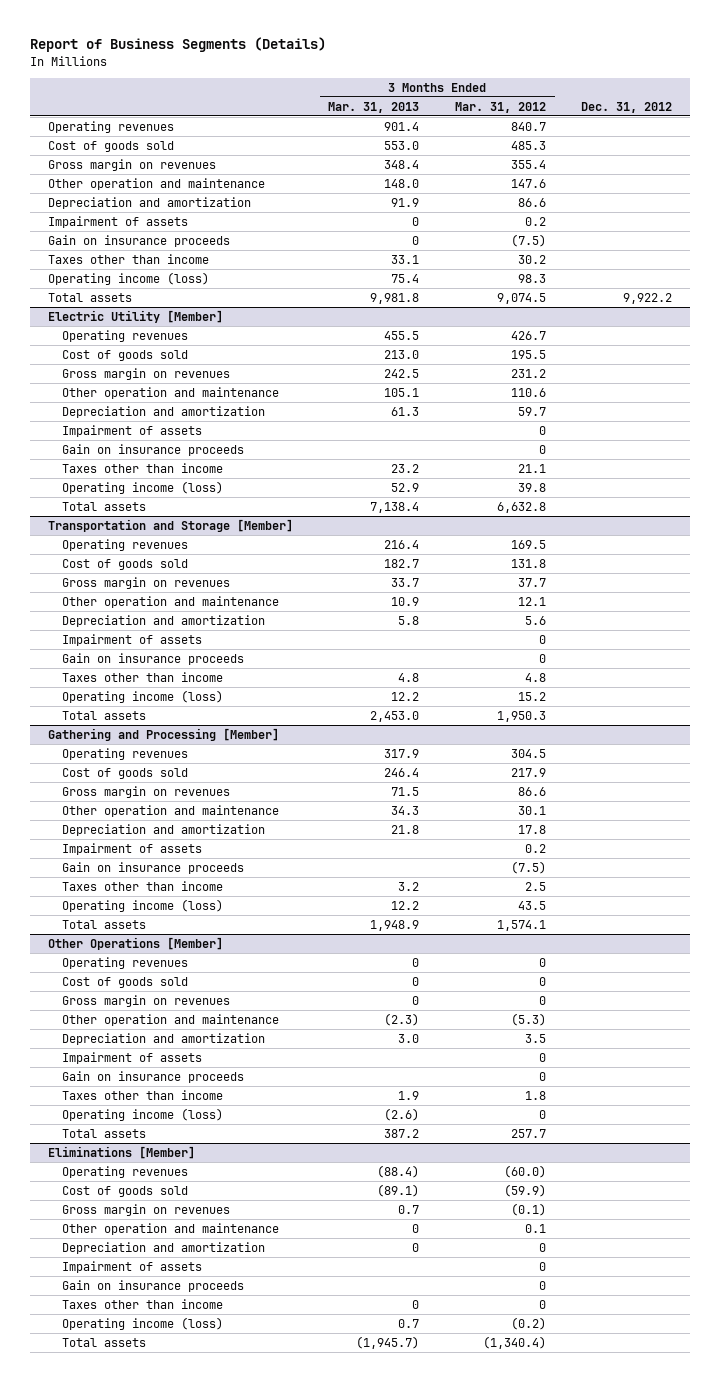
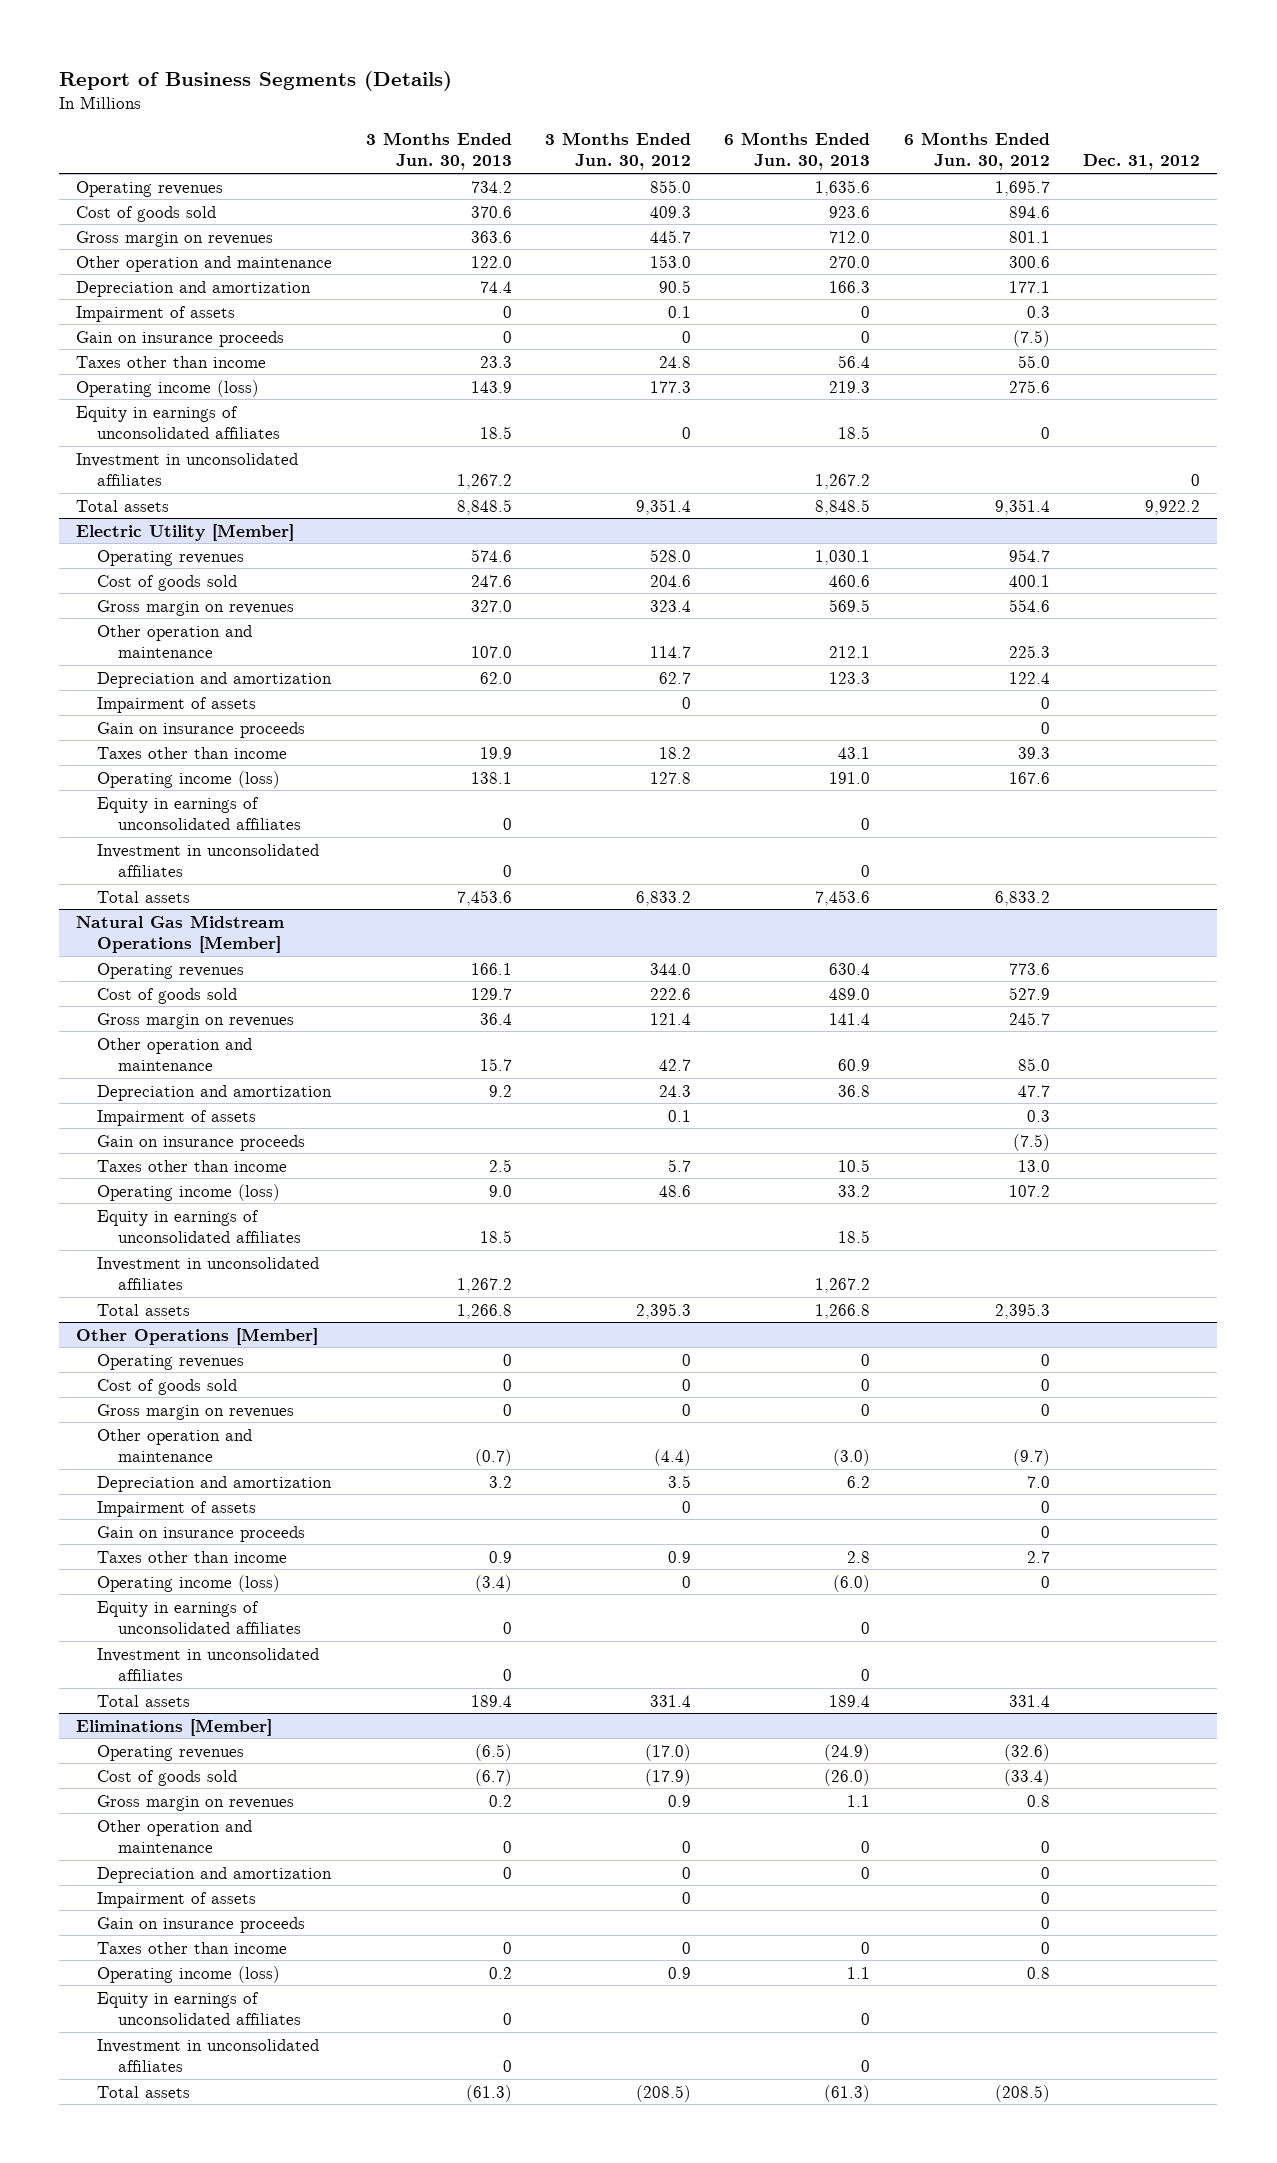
- | 3 Months Ended Mar. 31, 2013 | 3 Months Ended Mar. 31, 2012 | Dec. 31, 2012
+ | 3 Months Ended Jun. 30, 2013 | 3 Months Ended Jun. 30, 2012 | 6 Months Ended Jun. 30, 2013 | 6 Months Ended Jun. 30, 2012 | Dec. 31, 2012
+ Equity in earnings of unconsolidated affiliates | 18.5 | 0 | 18.5 | 0 |
+ Investment in unconsolidated affiliates | 1,267.2 | | 1,267.2 | | 0
@ Electric Utility [Member]
+ Equity in earnings of unconsolidated affiliates | 0 | | 0 | |
+ Investment in unconsolidated affiliates | 0 | | 0 | |
- Transportation and Storage [Member]
- Operating revenues | 216.4 | 169.5 |
- Cost of goods sold | 182.7 | 131.8 |
- Gross margin on revenues | 33.7 | 37.7 |
- Other operation and maintenance | 10.9 | 12.1 |
- Depreciation and amortization | 5.8 | 5.6 |
- Impairment of assets | | 0 |
- Gain on insurance proceeds | | 0 |
- Taxes other than income | 4.8 | 4.8 |
- Operating income (loss) | 12.2 | 15.2 |
- Total assets | 2,453.0 | 1,950.3 |
- Gathering and Processing [Member]
- Operating revenues | 317.9 | 304.5 |
- Cost of goods sold | 246.4 | 217.9 |
- Gross margin on revenues | 71.5 | 86.6 |
- Other operation and maintenance | 34.3 | 30.1 |
- Depreciation and amortization | 21.8 | 17.8 |
- Impairment of assets | | 0.2 |
- Gain on insurance proceeds | | (7.5) |
- Taxes other than income | 3.2 | 2.5 |
- Operating income (loss) | 12.2 | 43.5 |
- Total assets | 1,948.9 | 1,574.1 |
+ Natural Gas Midstream Operations [Member]
+ Operating revenues | 166.1 | 344.0 | 630.4 | 773.6 |
+ Cost of goods sold | 129.7 | 222.6 | 489.0 | 527.9 |
+ Gross margin on revenues | 36.4 | 121.4 | 141.4 | 245.7 |
+ Other operation and maintenance | 15.7 | 42.7 | 60.9 | 85.0 |
+ Depreciation and amortization | 9.2 | 24.3 | 36.8 | 47.7 |
+ Impairment of assets | | 0.1 | | 0.3 |
+ Gain on insurance proceeds | | | | (7.5) |
+ Taxes other than income | 2.5 | 5.7 | 10.5 | 13.0 |
+ Operating income (loss) | 9.0 | 48.6 | 33.2 | 107.2 |
+ Equity in earnings of unconsolidated affiliates | 18.5 | | 18.5 | |
+ Investment in unconsolidated affiliates | 1,267.2 | | 1,267.2 | |
+ Total assets | 1,266.8 | 2,395.3 | 1,266.8 | 2,395.3 |
@ Other Operations [Member]
+ Equity in earnings of unconsolidated affiliates | 0 | | 0 | |
+ Investment in unconsolidated affiliates | 0 | | 0 | |
@ Eliminations [Member]
+ Equity in earnings of unconsolidated affiliates | 0 | | 0 | |
+ Investment in unconsolidated affiliates | 0 | | 0 | |

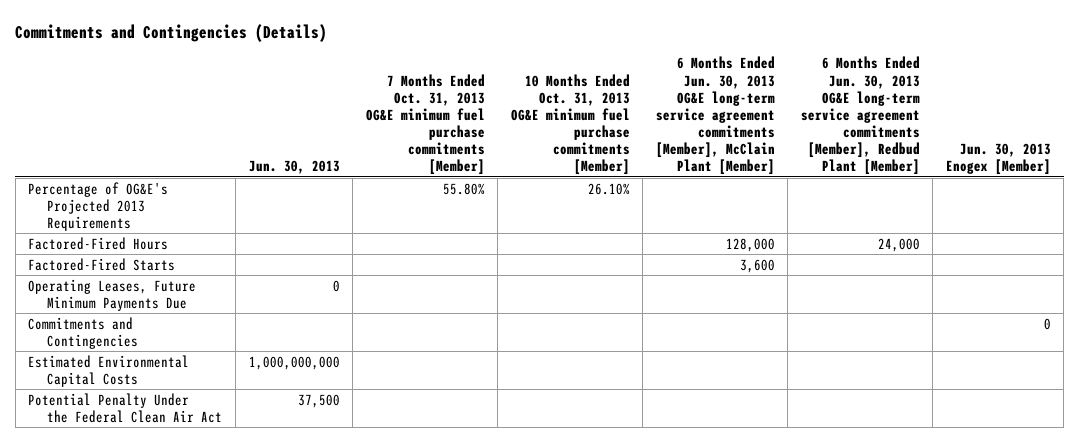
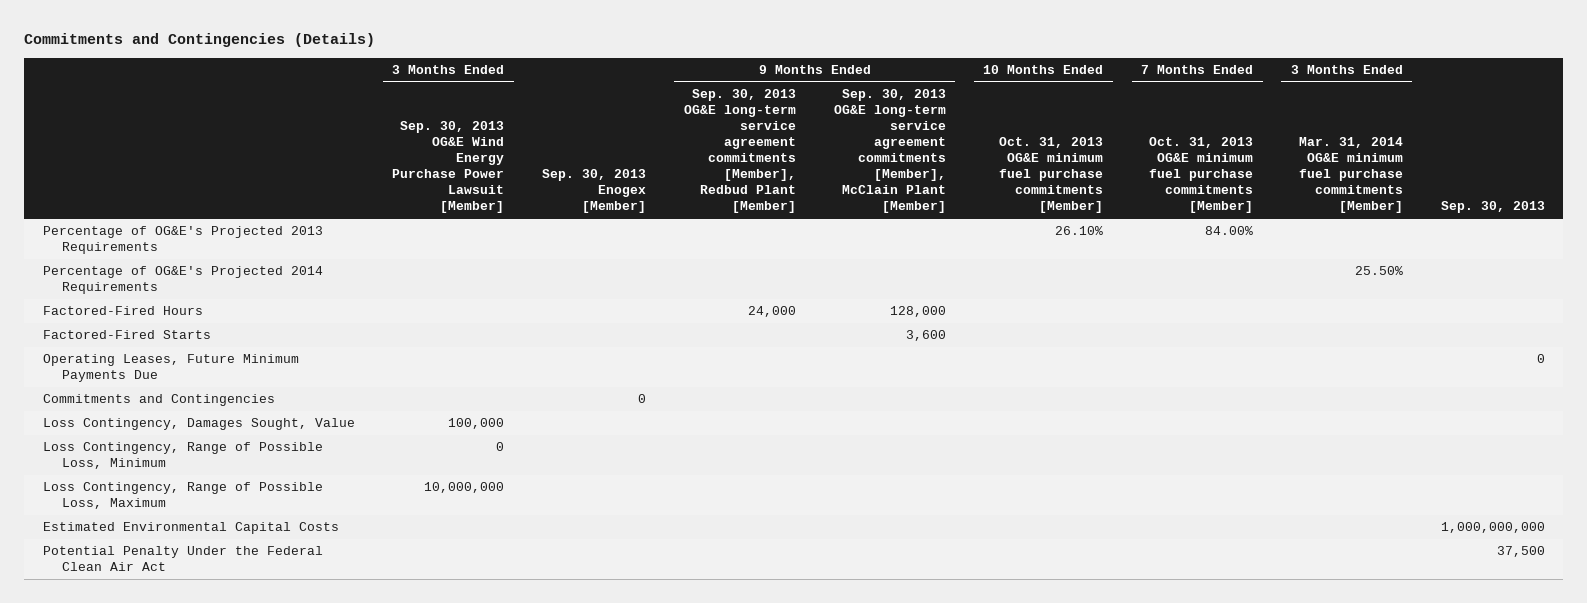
- | Jun. 30, 2013 | 7 Months Ended Oct. 31, 2013 OG&E minimum fuel purchase commitments [Member] | 10 Months Ended Oct. 31, 2013 OG&E minimum fuel purchase commitments [Member] | 6 Months Ended Jun. 30, 2013 OG&E long-term service agreement commitments [Member], McClain Plant [Member] | 6 Months Ended Jun. 30, 2013 OG&E long-term service agreement commitments [Member], Redbud Plant [Member] | Jun. 30, 2013 Enogex [Member]
+ | 3 Months Ended Sep. 30, 2013 OG&E Wind Energy Purchase Power Lawsuit [Member] | Sep. 30, 2013 Enogex [Member] | 9 Months Ended Sep. 30, 2013 OG&E long-term service agreement commitments [Member], Redbud Plant [Member] | 9 Months Ended Sep. 30, 2013 OG&E long-term service agreement commitments [Member], McClain Plant [Member] | 10 Months Ended Oct. 31, 2013 OG&E minimum fuel purchase commitments [Member] | 7 Months Ended Oct. 31, 2013 OG&E minimum fuel purchase commitments [Member] | 3 Months Ended Mar. 31, 2014 OG&E minimum fuel purchase commitments [Member] | Sep. 30, 2013
- Percentage of OG&E's Projected 2013 Requirements | | 55.80% | 26.10% | | |
+ Percentage of OG&E's Projected 2013 Requirements | | | | | 26.10% | 84.00% | |
+ Percentage of OG&E's Projected 2014 Requirements | | | | | | | 25.50% |
+ Loss Contingency, Damages Sought, Value | 100,000 | | | | | | |
+ Loss Contingency, Range of Possible Loss, Minimum | 0 | | | | | | |
+ Loss Contingency, Range of Possible Loss, Maximum | 10,000,000 | | | | | | |

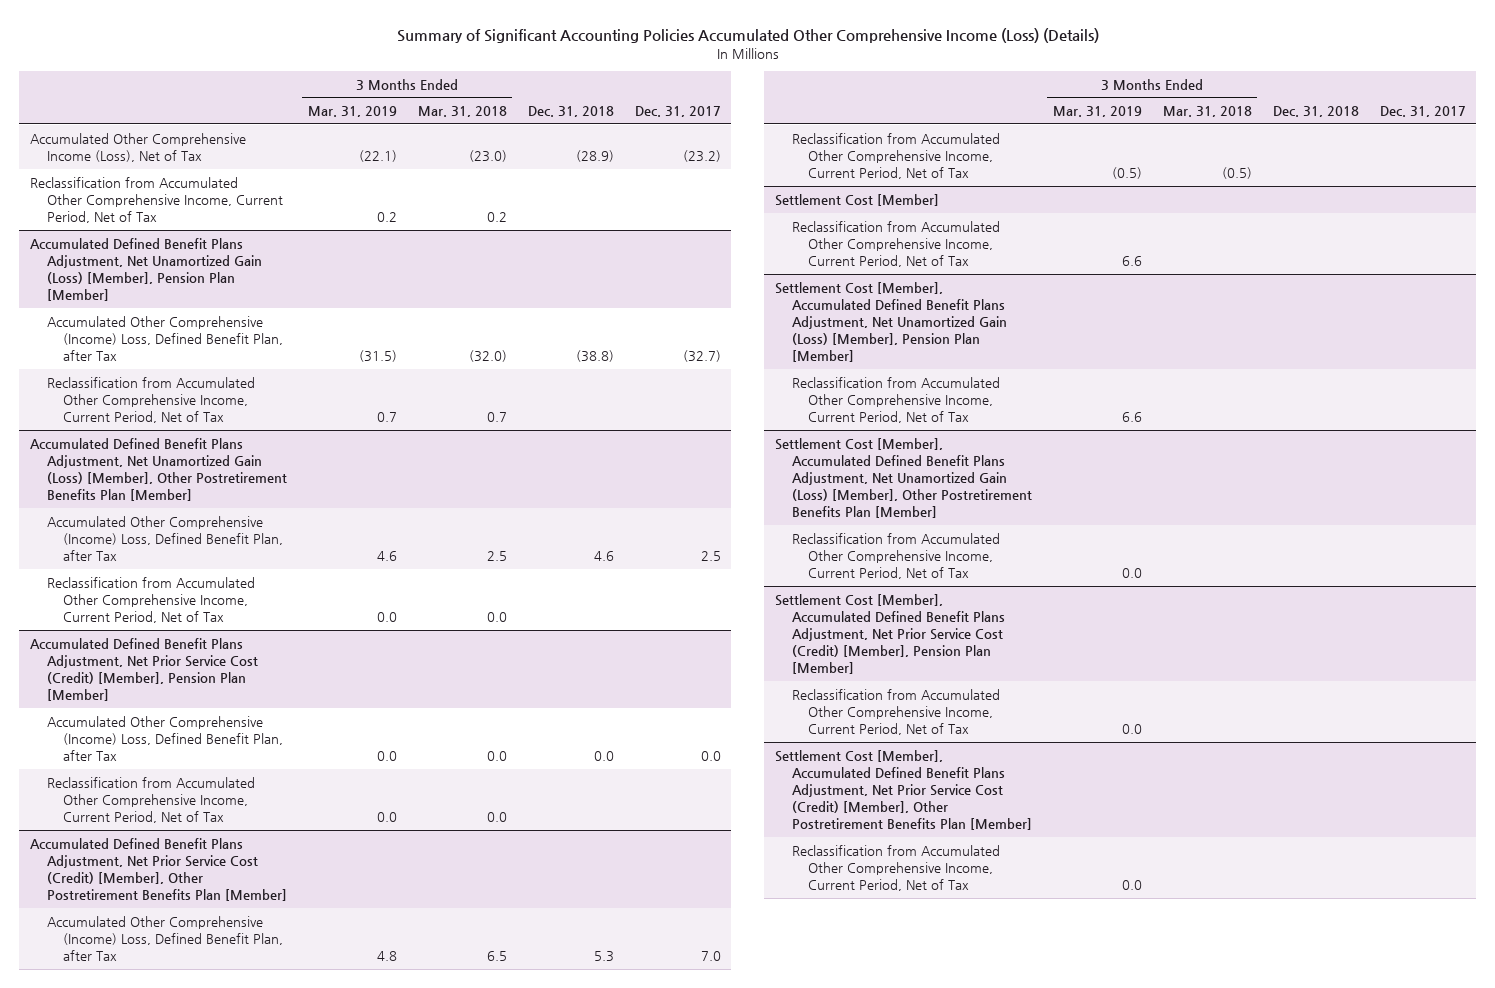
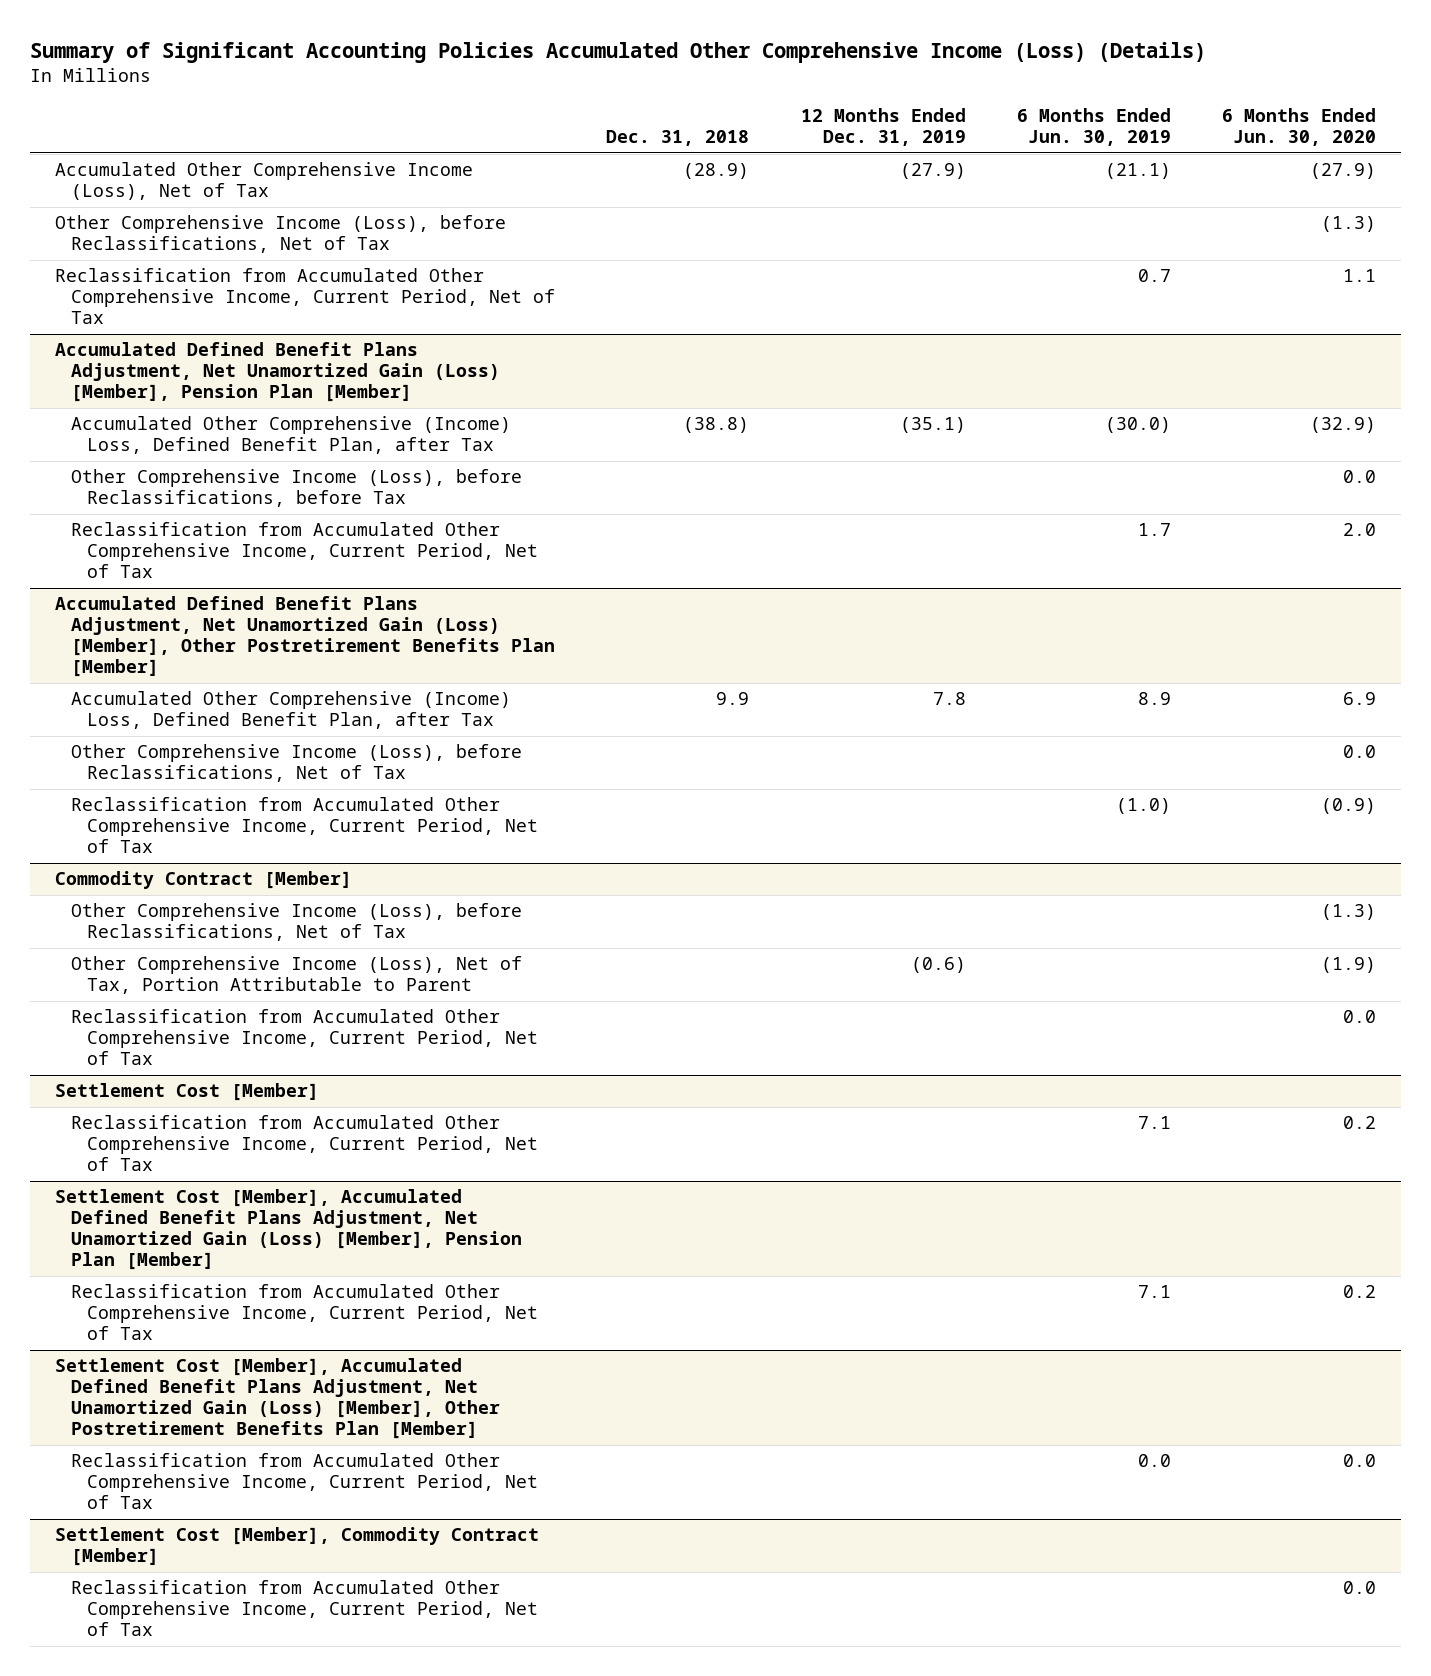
- | 3 Months Ended Mar. 31, 2019 | 3 Months Ended Mar. 31, 2018 | Dec. 31, 2018 | Dec. 31, 2017
+ | Dec. 31, 2018 | 12 Months Ended Dec. 31, 2019 | 6 Months Ended Jun. 30, 2019 | 6 Months Ended Jun. 30, 2020
+ Other Comprehensive Income (Loss), before Reclassifications, Net of Tax | | | | (1.3)
@ Accumulated Defined Benefit Plans Adjustment, Net Unamortized Gain (Loss) [Member], Pension Plan [Member]
+ Other Comprehensive Income (Loss), before Reclassifications, before Tax | | | | 0.0
@ Accumulated Defined Benefit Plans Adjustment, Net Unamortized Gain (Loss) [Member], Other Postretirement Benefits Plan [Member]
- Accumulated Other Comprehensive (Income) Loss, Defined Benefit Plan, after Tax | 4.6 | 2.5 | 4.6 | 2.5
+ Accumulated Other Comprehensive (Income) Loss, Defined Benefit Plan, after Tax | 9.9 | 7.8 | 8.9 | 6.9
+ Other Comprehensive Income (Loss), before Reclassifications, Net of Tax | | | | 0.0
- Accumulated Defined Benefit Plans Adjustment, Net Prior Service Cost (Credit) [Member], Pension Plan [Member]
- Accumulated Other Comprehensive (Income) Loss, Defined Benefit Plan, after Tax | 0.0 | 0.0 | 0.0 | 0.0
- Reclassification from Accumulated Other Comprehensive Income, Current Period, Net of Tax | 0.0 | 0.0 | |
- Accumulated Defined Benefit Plans Adjustment, Net Prior Service Cost (Credit) [Member], Other Postretirement Benefits Plan [Member]
- Accumulated Other Comprehensive (Income) Loss, Defined Benefit Plan, after Tax | 4.8 | 6.5 | 5.3 | 7.0
- Reclassification from Accumulated Other Comprehensive Income, Current Period, Net of Tax | (0.5) | (0.5) | |
+ Commodity Contract [Member]
+ Other Comprehensive Income (Loss), before Reclassifications, Net of Tax | | | | (1.3)
+ Other Comprehensive Income (Loss), Net of Tax, Portion Attributable to Parent | | (0.6) | | (1.9)
+ Reclassification from Accumulated Other Comprehensive Income, Current Period, Net of Tax | | | | 0.0
- Settlement Cost [Member], Accumulated Defined Benefit Plans Adjustment, Net Prior Service Cost (Credit) [Member], Pension Plan [Member]
- Reclassification from Accumulated Other Comprehensive Income, Current Period, Net of Tax | 0.0 | | |
- Settlement Cost [Member], Accumulated Defined Benefit Plans Adjustment, Net Prior Service Cost (Credit) [Member], Other Postretirement Benefits Plan [Member]
- Reclassification from Accumulated Other Comprehensive Income, Current Period, Net of Tax | 0.0 | | |
+ Settlement Cost [Member], Commodity Contract [Member]
+ Reclassification from Accumulated Other Comprehensive Income, Current Period, Net of Tax | | | | 0.0

